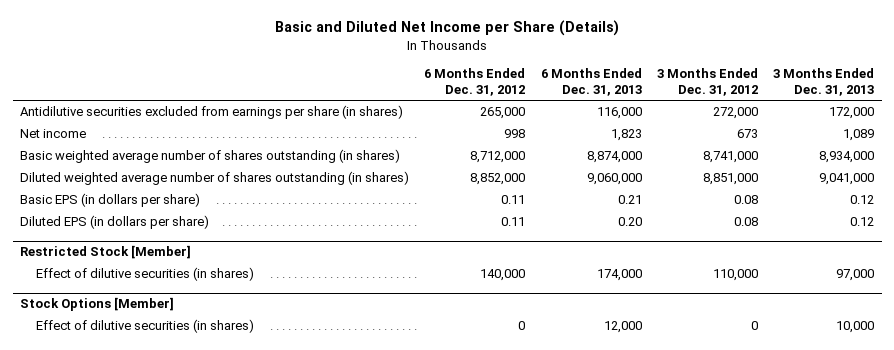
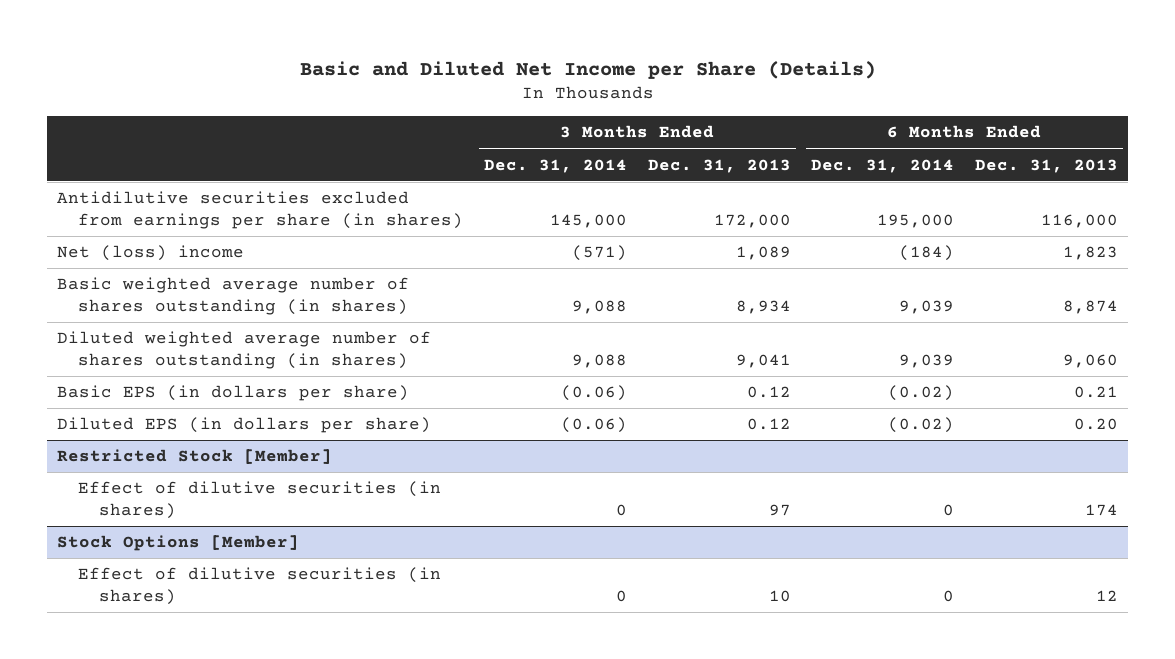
- | 6 Months Ended Dec. 31, 2012 | 6 Months Ended Dec. 31, 2013 | 3 Months Ended Dec. 31, 2012 | 3 Months Ended Dec. 31, 2013
+ | 3 Months Ended Dec. 31, 2014 | 3 Months Ended Dec. 31, 2013 | 6 Months Ended Dec. 31, 2014 | 6 Months Ended Dec. 31, 2013
- Net income | 998 | 1,823 | 673 | 1,089
- Basic weighted average number of shares outstanding (in shares) | 8,712,000 | 8,874,000 | 8,741,000 | 8,934,000
- Diluted weighted average number of shares outstanding (in shares) | 8,852,000 | 9,060,000 | 8,851,000 | 9,041,000
+ Net (loss) income | (571) | 1,089 | (184) | 1,823
+ Basic weighted average number of shares outstanding (in shares) | 9,088 | 8,934 | 9,039 | 8,874
+ Diluted weighted average number of shares outstanding (in shares) | 9,088 | 9,041 | 9,039 | 9,060
@ Restricted Stock [Member]
- Effect of dilutive securities (in shares) | 140,000 | 174,000 | 110,000 | 97,000
+ Effect of dilutive securities (in shares) | 0 | 97 | 0 | 174
@ Stock Options [Member]
- Effect of dilutive securities (in shares) | 0 | 12,000 | 0 | 10,000
+ Effect of dilutive securities (in shares) | 0 | 10 | 0 | 12

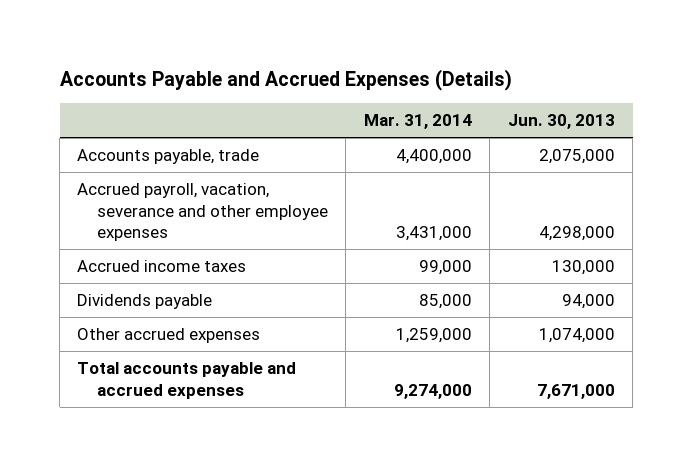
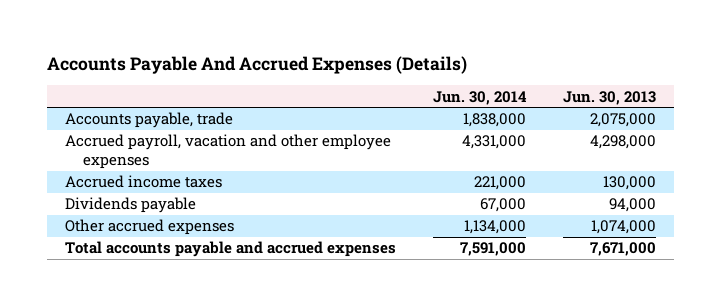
- Accounts Payable and Accrued Expenses (Details)
+ Accounts Payable And Accrued Expenses (Details)
- | Mar. 31, 2014 | Jun. 30, 2013
+ | Jun. 30, 2014 | Jun. 30, 2013
- Accrued payroll, vacation, severance and other employee expenses | 3,431,000 | 4,298,000
+ Accrued payroll, vacation and other employee expenses | 4,331,000 | 4,298,000

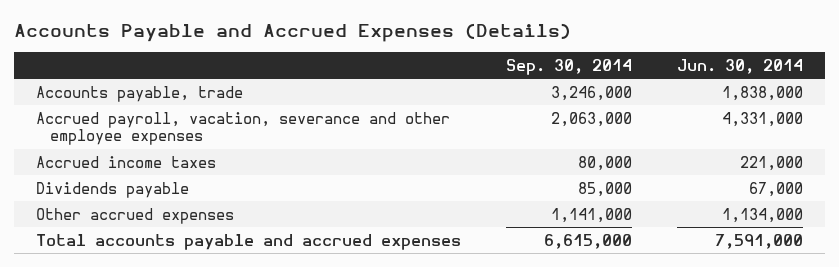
- Accounts Payable And Accrued Expenses (Details)
+ Accounts Payable and Accrued Expenses (Details)
- | Jun. 30, 2014 | Jun. 30, 2013
+ | Sep. 30, 2014 | Jun. 30, 2014
- Accrued payroll, vacation and other employee expenses | 4,331,000 | 4,298,000
+ Accrued payroll, vacation, severance and other employee expenses | 2,063,000 | 4,331,000

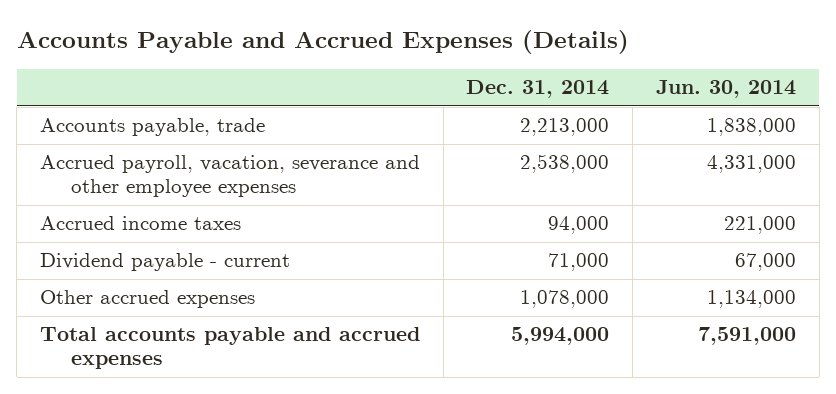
- | Sep. 30, 2014 | Jun. 30, 2014
+ | Dec. 31, 2014 | Jun. 30, 2014
- Dividends payable | 85,000 | 67,000
+ Dividend payable - current | 71,000 | 67,000

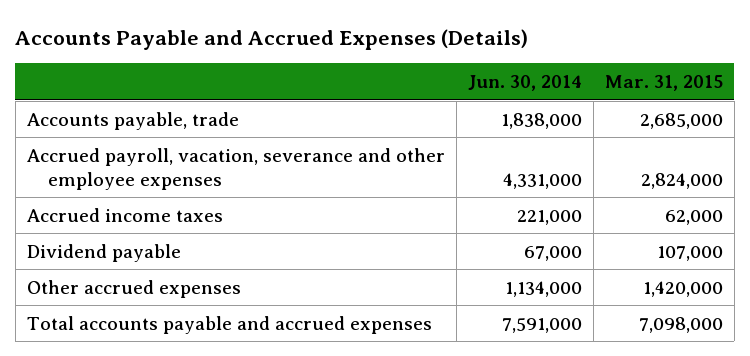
- | Dec. 31, 2014 | Jun. 30, 2014
+ | Jun. 30, 2014 | Mar. 31, 2015
- Dividend payable - current | 71,000 | 67,000
+ Dividend payable | 67,000 | 107,000

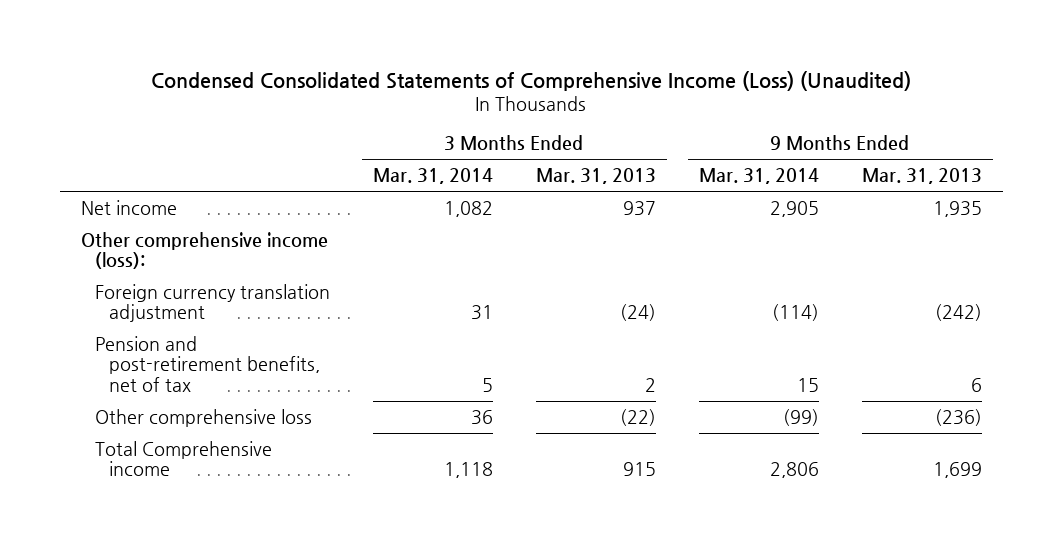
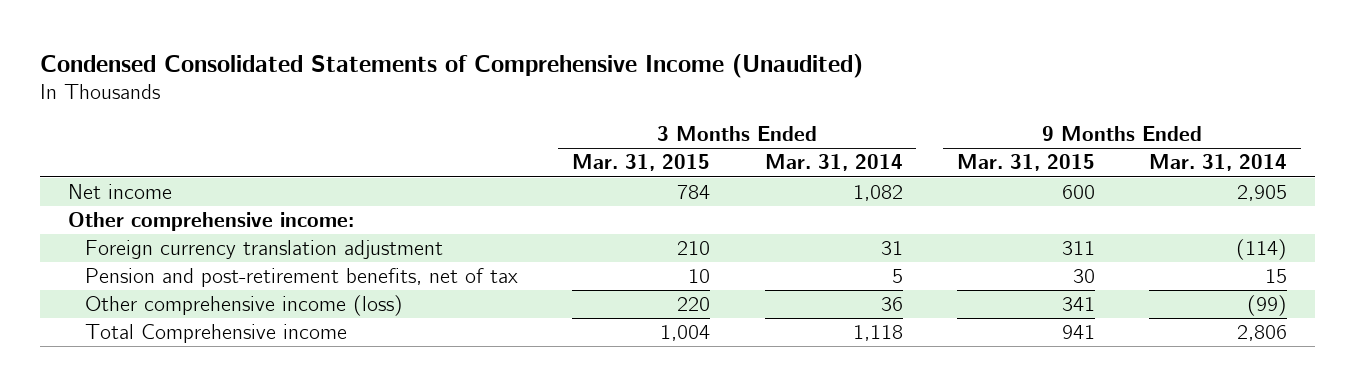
- Condensed Consolidated Statements of Comprehensive Income (Loss) (Unaudited)
+ Condensed Consolidated Statements of Comprehensive Income (Unaudited)
- | 3 Months Ended Mar. 31, 2014 | 3 Months Ended Mar. 31, 2013 | 9 Months Ended Mar. 31, 2014 | 9 Months Ended Mar. 31, 2013
+ | 3 Months Ended Mar. 31, 2015 | 3 Months Ended Mar. 31, 2014 | 9 Months Ended Mar. 31, 2015 | 9 Months Ended Mar. 31, 2014
- Other comprehensive income (loss):
+ Other comprehensive income:
- Other comprehensive loss | 36 | (22) | (99) | (236)
+ Other comprehensive income (loss) | 220 | 36 | 341 | (99)

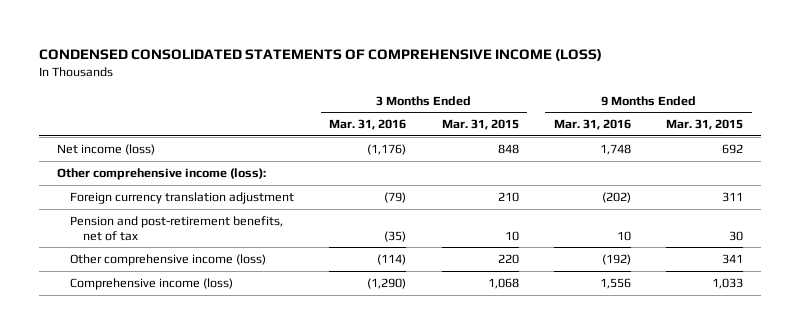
- Condensed Consolidated Statements of Comprehensive Income (Unaudited)
+ CONDENSED CONSOLIDATED STATEMENTS OF COMPREHENSIVE INCOME (LOSS)
- | 3 Months Ended Mar. 31, 2015 | 3 Months Ended Mar. 31, 2014 | 9 Months Ended Mar. 31, 2015 | 9 Months Ended Mar. 31, 2014
+ | 3 Months Ended Mar. 31, 2016 | 3 Months Ended Mar. 31, 2015 | 9 Months Ended Mar. 31, 2016 | 9 Months Ended Mar. 31, 2015
- Net income | 784 | 1,082 | 600 | 2,905
- Other comprehensive income:
+ Net income (loss) | (1,176) | 848 | 1,748 | 692
+ Other comprehensive income (loss):
- Total Comprehensive income | 1,004 | 1,118 | 941 | 2,806
+ Comprehensive income (loss) | (1,290) | 1,068 | 1,556 | 1,033

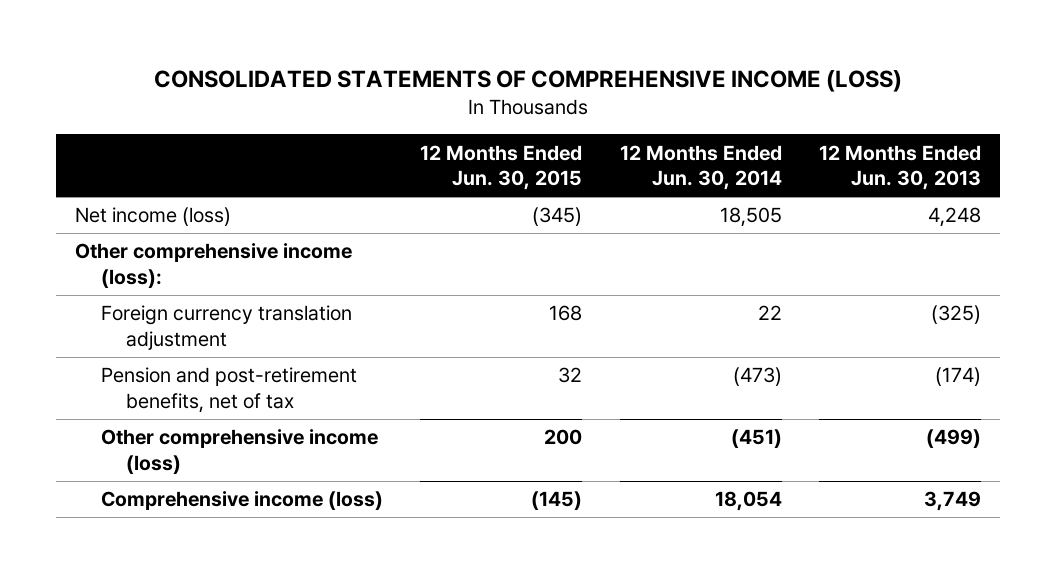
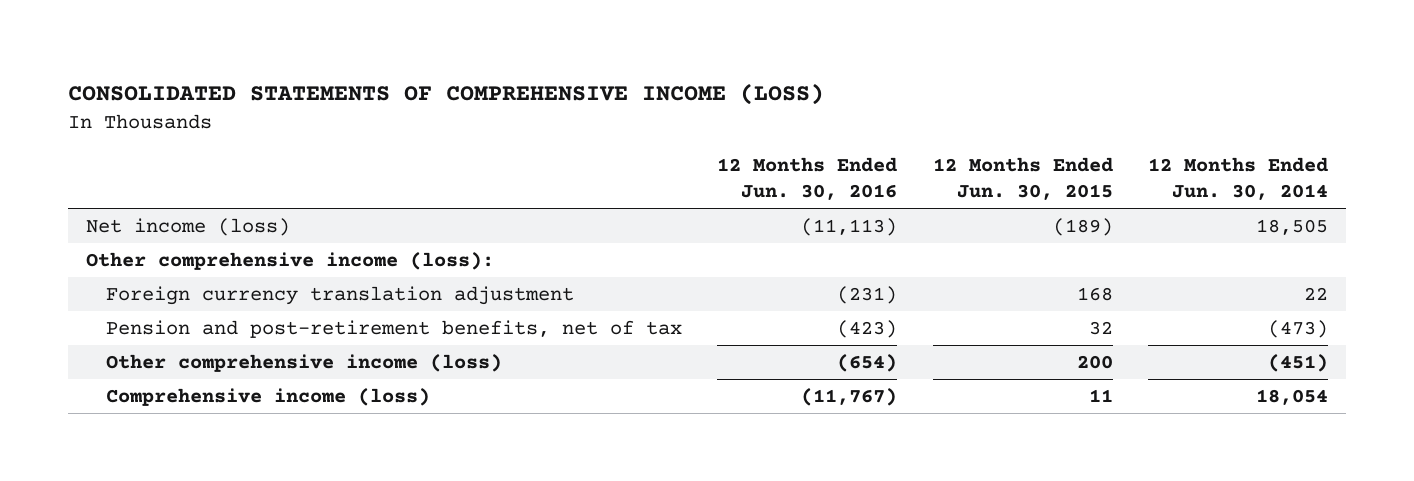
- | 12 Months Ended Jun. 30, 2015 | 12 Months Ended Jun. 30, 2014 | 12 Months Ended Jun. 30, 2013
+ | 12 Months Ended Jun. 30, 2016 | 12 Months Ended Jun. 30, 2015 | 12 Months Ended Jun. 30, 2014
- Net income (loss) | (345) | 18,505 | 4,248
+ Net income (loss) | (11,113) | (189) | 18,505
- Comprehensive income (loss) | (145) | 18,054 | 3,749
+ Comprehensive income (loss) | (11,767) | 11 | 18,054

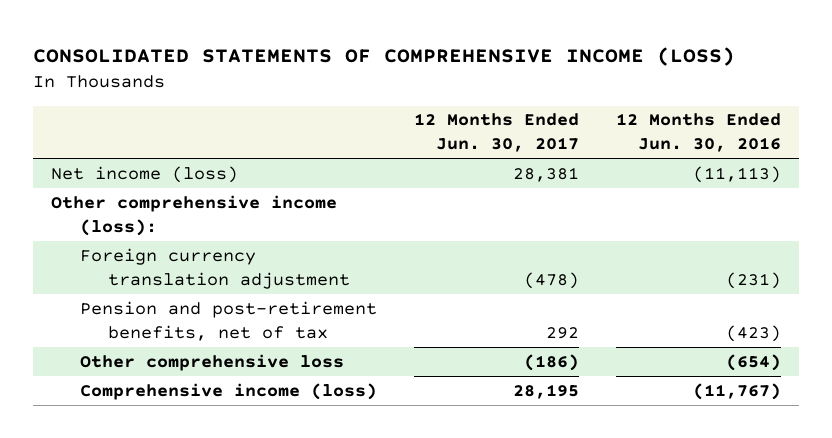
- | 12 Months Ended Jun. 30, 2016 | 12 Months Ended Jun. 30, 2015 | 12 Months Ended Jun. 30, 2014
+ | 12 Months Ended Jun. 30, 2017 | 12 Months Ended Jun. 30, 2016
- Other comprehensive income (loss) | (654) | 200 | (451)
+ Other comprehensive loss | (186) | (654)

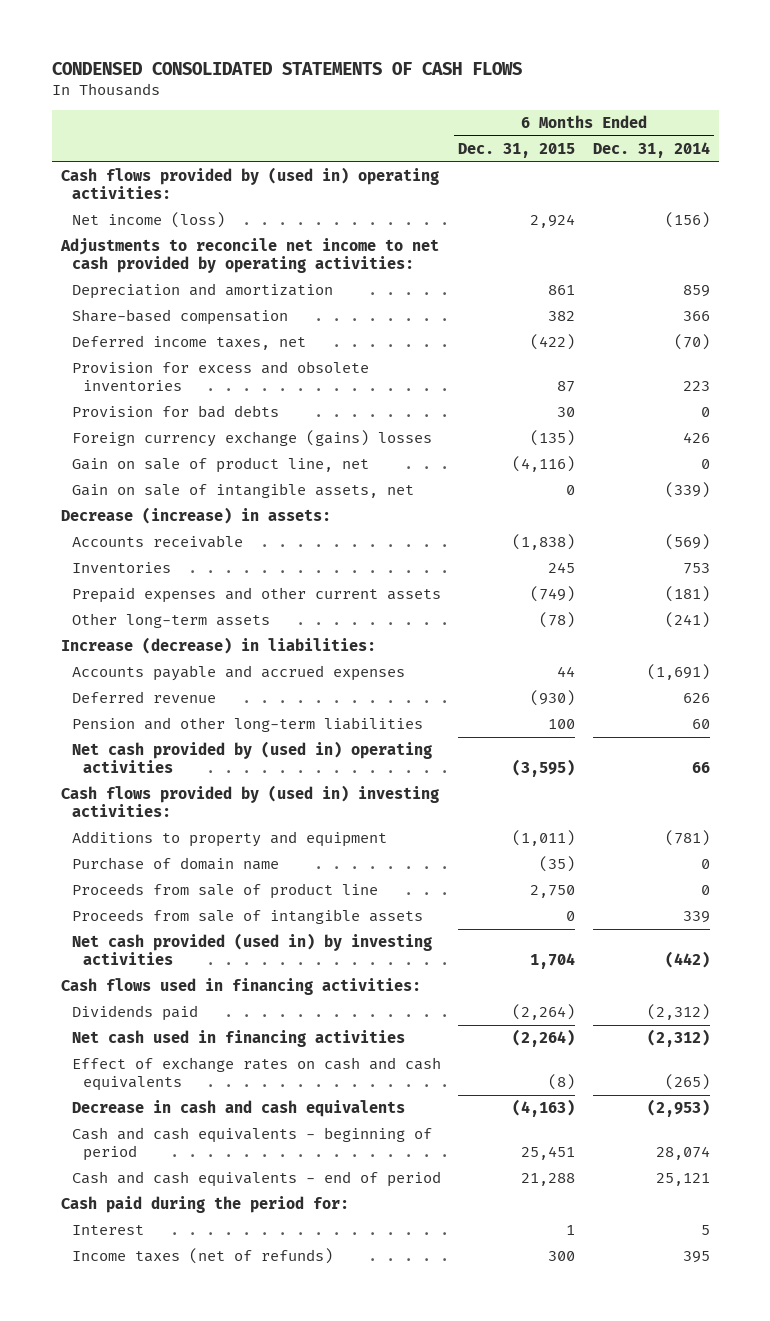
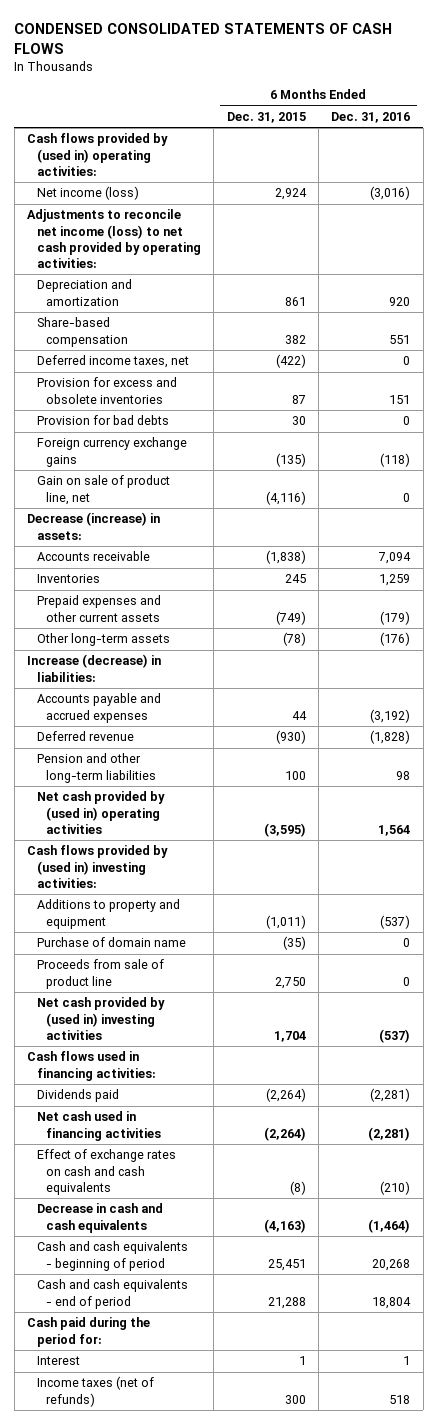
- | 6 Months Ended Dec. 31, 2015 | 6 Months Ended Dec. 31, 2014
+ | 6 Months Ended Dec. 31, 2015 | 6 Months Ended Dec. 31, 2016
- Adjustments to reconcile net income to net cash provided by operating activities:
+ Adjustments to reconcile net income (loss) to net cash provided by operating activities:
- Foreign currency exchange (gains) losses | (135) | 426
+ Foreign currency exchange gains | (135) | (118)
- Gain on sale of intangible assets, net | 0 | (339)
- Proceeds from sale of intangible assets | 0 | 339
- Net cash provided (used in) by investing activities | 1,704 | (442)
+ Net cash provided by (used in) investing activities | 1,704 | (537)

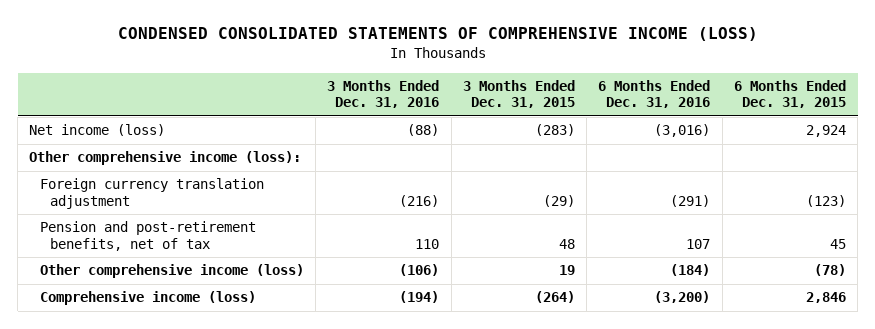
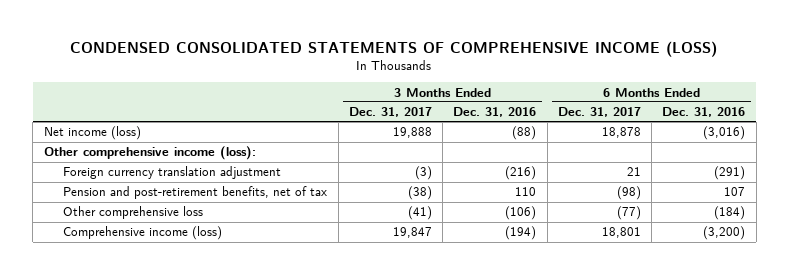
- | 3 Months Ended Dec. 31, 2016 | 3 Months Ended Dec. 31, 2015 | 6 Months Ended Dec. 31, 2016 | 6 Months Ended Dec. 31, 2015
+ | 3 Months Ended Dec. 31, 2017 | 3 Months Ended Dec. 31, 2016 | 6 Months Ended Dec. 31, 2017 | 6 Months Ended Dec. 31, 2016
- Other comprehensive income (loss) | (106) | 19 | (184) | (78)
+ Other comprehensive loss | (41) | (106) | (77) | (184)

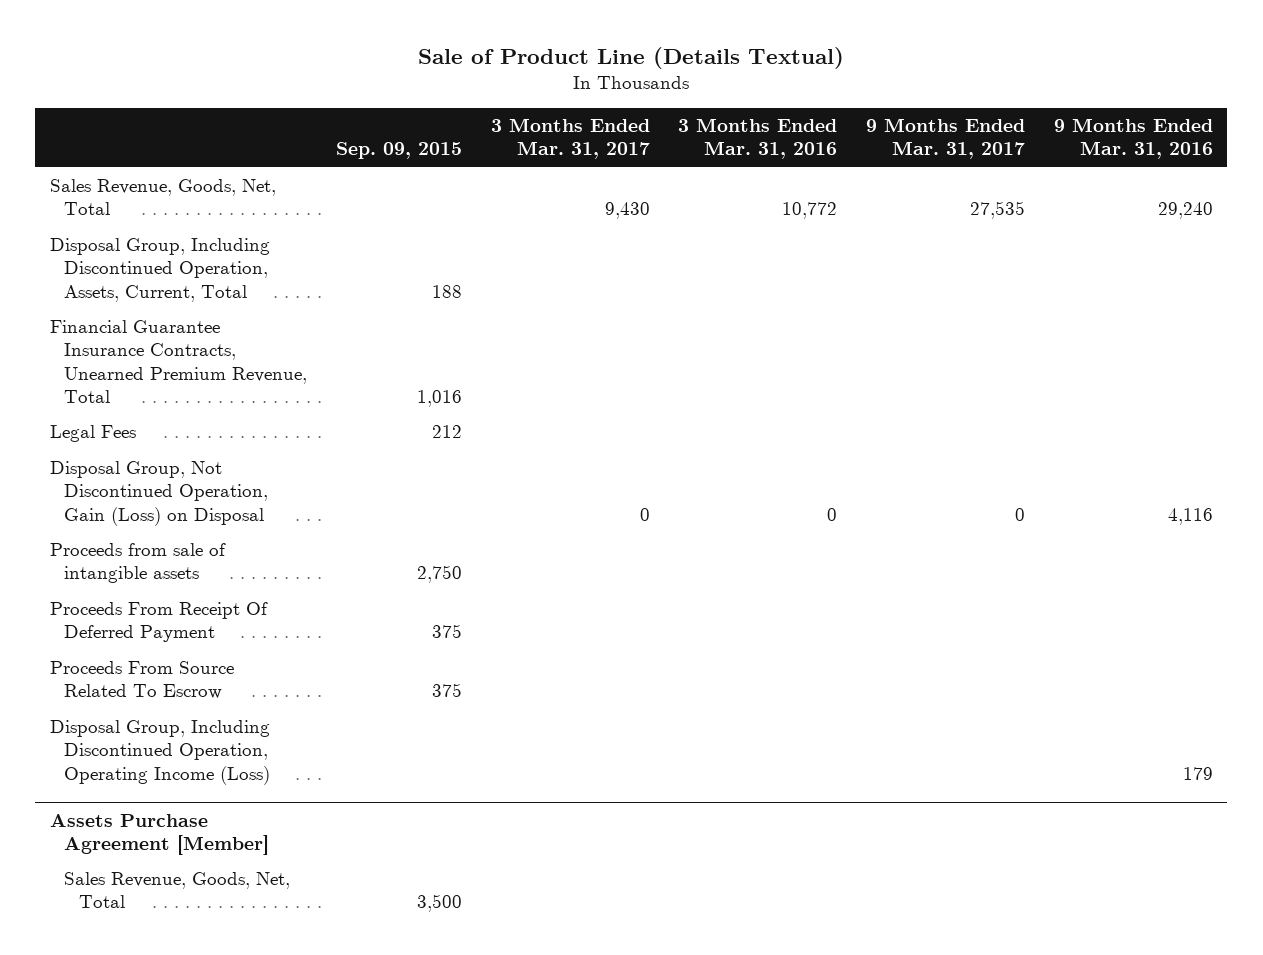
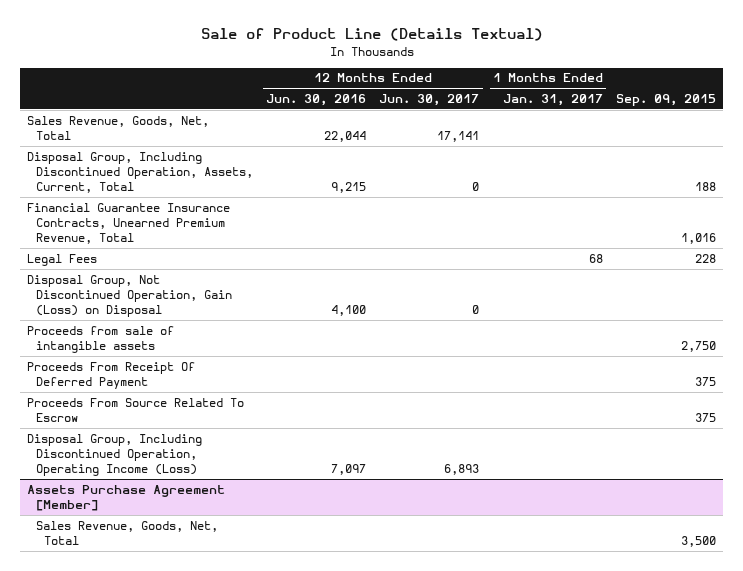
- | Sep. 09, 2015 | 3 Months Ended Mar. 31, 2017 | 3 Months Ended Mar. 31, 2016 | 9 Months Ended Mar. 31, 2017 | 9 Months Ended Mar. 31, 2016
+ | 12 Months Ended Jun. 30, 2016 | 12 Months Ended Jun. 30, 2017 | 1 Months Ended Jan. 31, 2017 | Sep. 09, 2015
- Legal Fees | 212 | | | |
+ Legal Fees | | | 68 | 228

